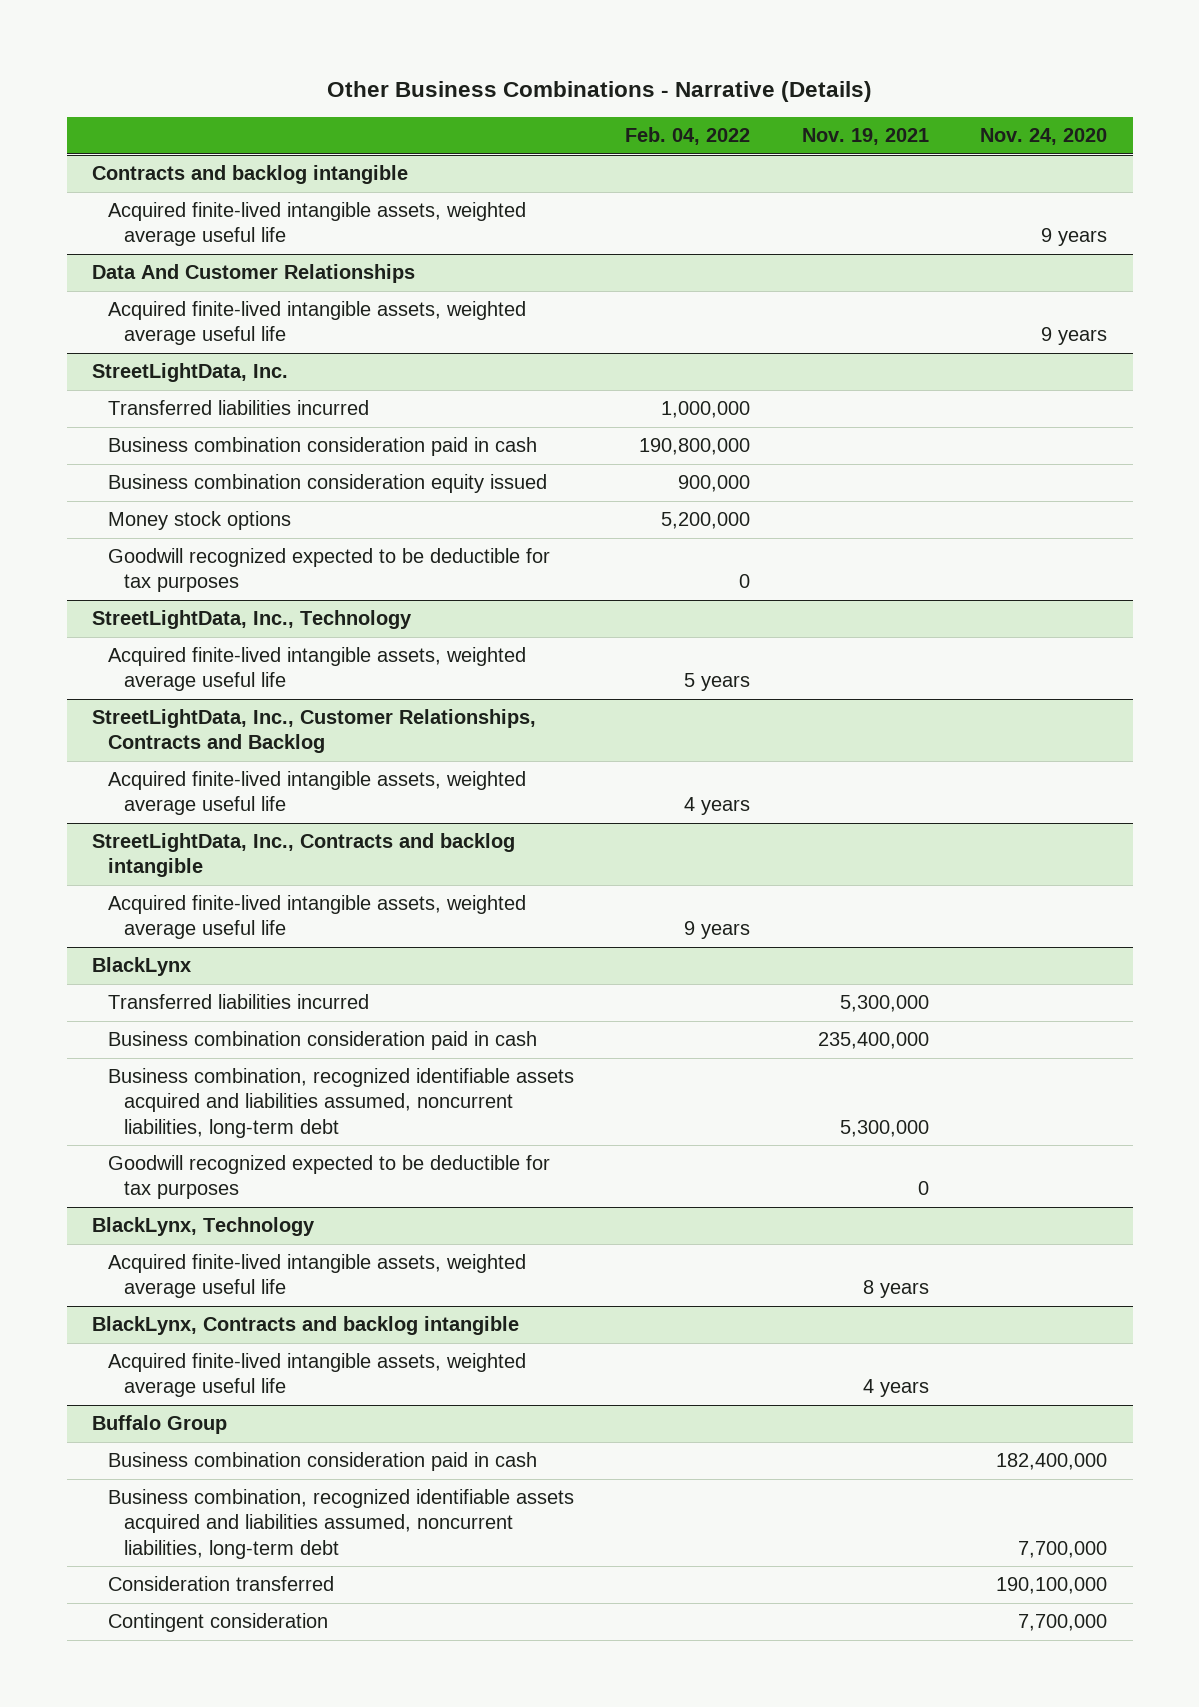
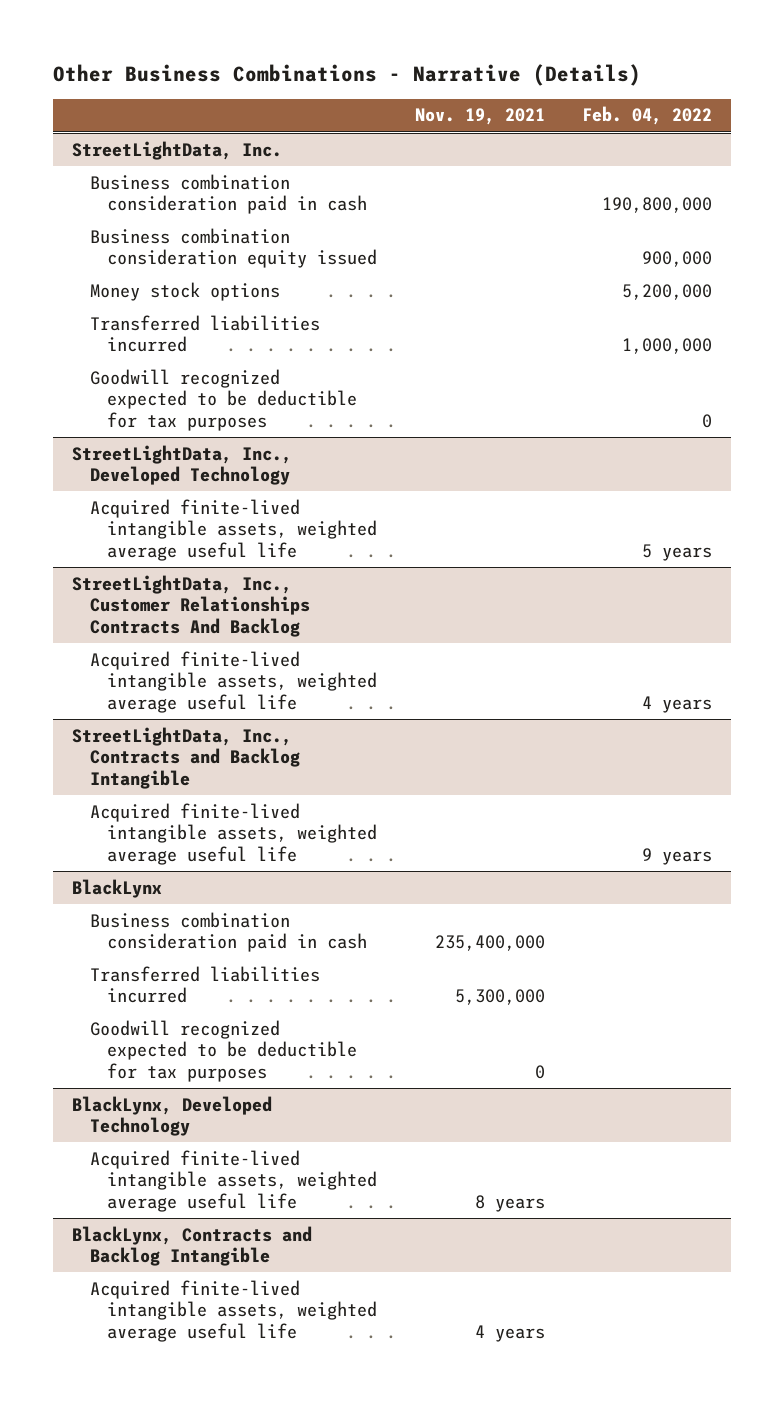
- | Feb. 04, 2022 | Nov. 19, 2021 | Nov. 24, 2020
+ | Nov. 19, 2021 | Feb. 04, 2022
- Contracts and backlog intangible
- Acquired finite-lived intangible assets, weighted average useful life | | | 9 years
- Data And Customer Relationships
- Acquired finite-lived intangible assets, weighted average useful life | | | 9 years
@ StreetLightData, Inc.
moved down: Transferred liabilities incurred | | 1,000,000
- StreetLightData, Inc., Technology
+ StreetLightData, Inc., Developed Technology
- StreetLightData, Inc., Customer Relationships, Contracts and Backlog
+ StreetLightData, Inc., Customer Relationships Contracts And Backlog
- StreetLightData, Inc., Contracts and backlog intangible
+ StreetLightData, Inc., Contracts and Backlog Intangible
@ BlackLynx
- Business combination, recognized identifiable assets acquired and liabilities assumed, noncurrent liabilities, long-term debt | | 5,300,000 |
moved down: Transferred liabilities incurred | 5,300,000 |
- BlackLynx, Technology
+ BlackLynx, Developed Technology
- BlackLynx, Contracts and backlog intangible
+ BlackLynx, Contracts and Backlog Intangible
- Buffalo Group
- Business combination consideration paid in cash | | | 182,400,000
- Business combination, recognized identifiable assets acquired and liabilities assumed, noncurrent liabilities, long-term debt | | | 7,700,000
- Consideration transferred | | | 190,100,000
- Contingent consideration | | | 7,700,000

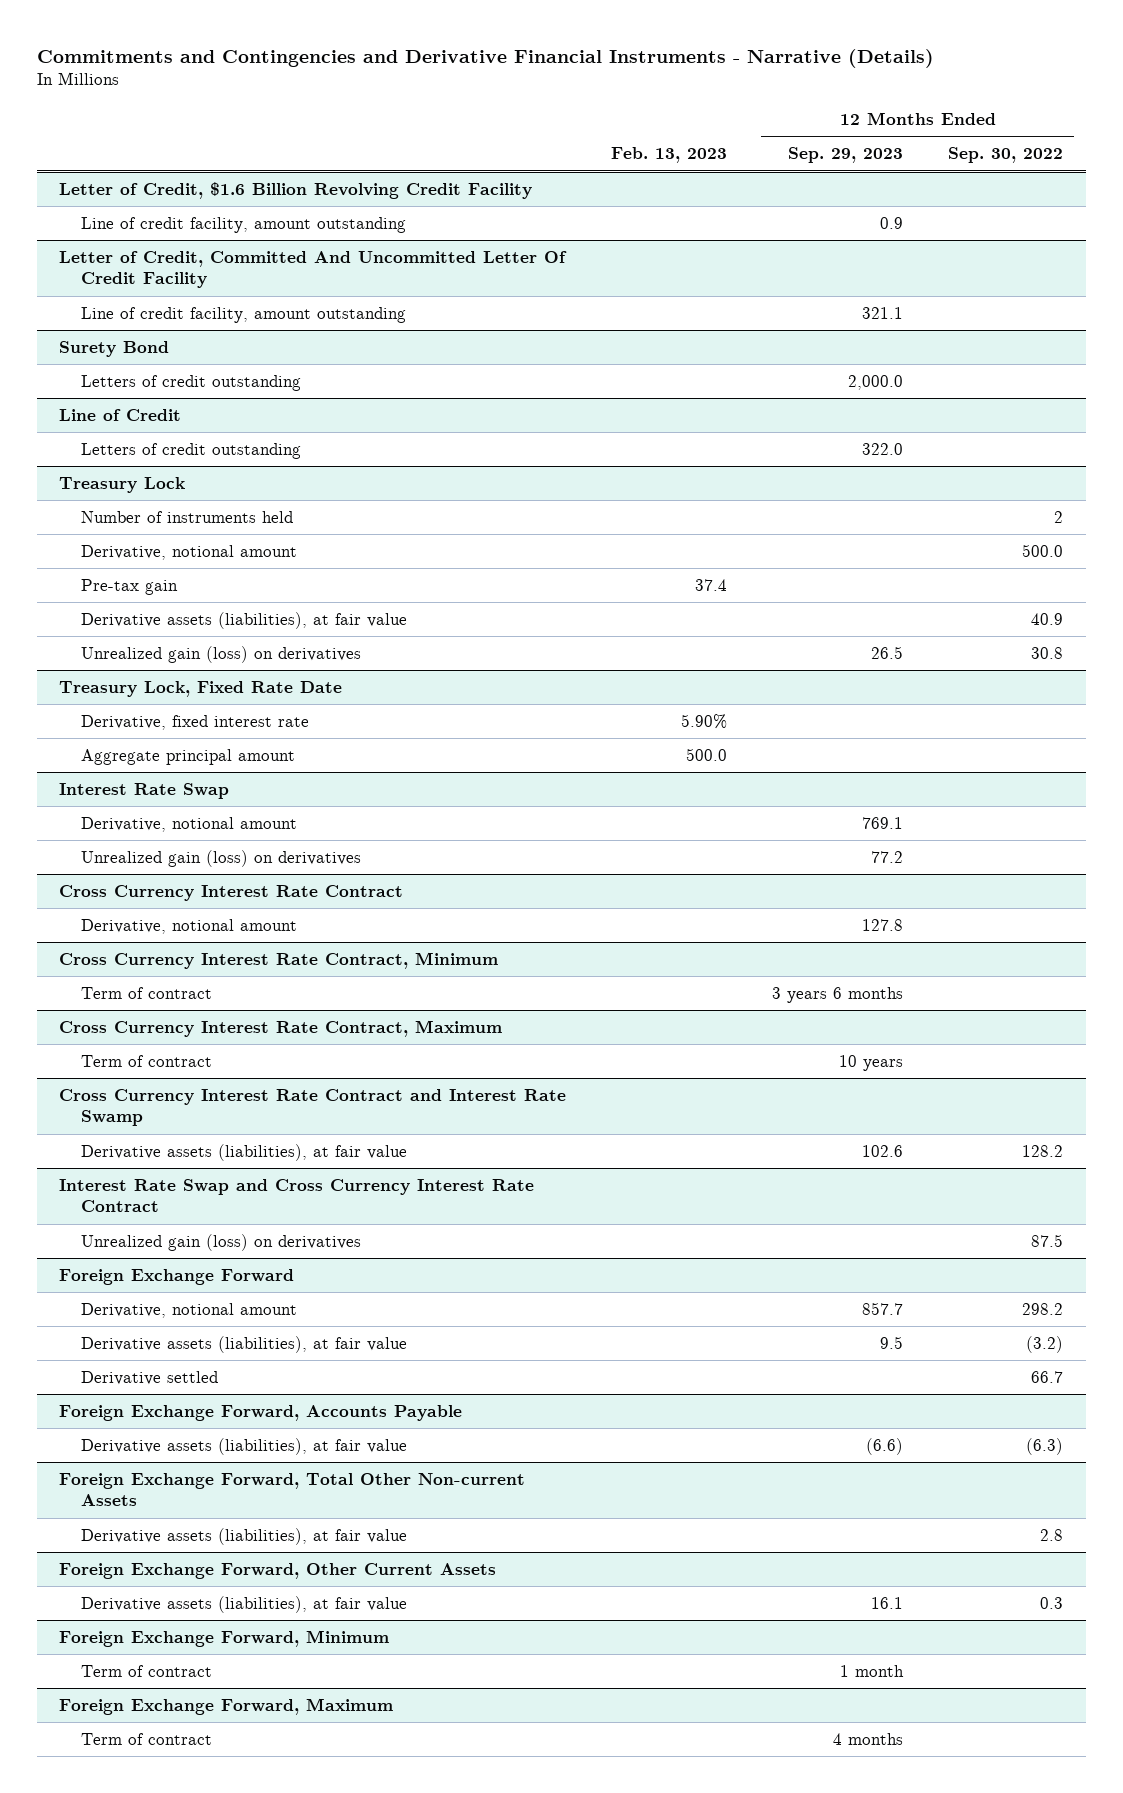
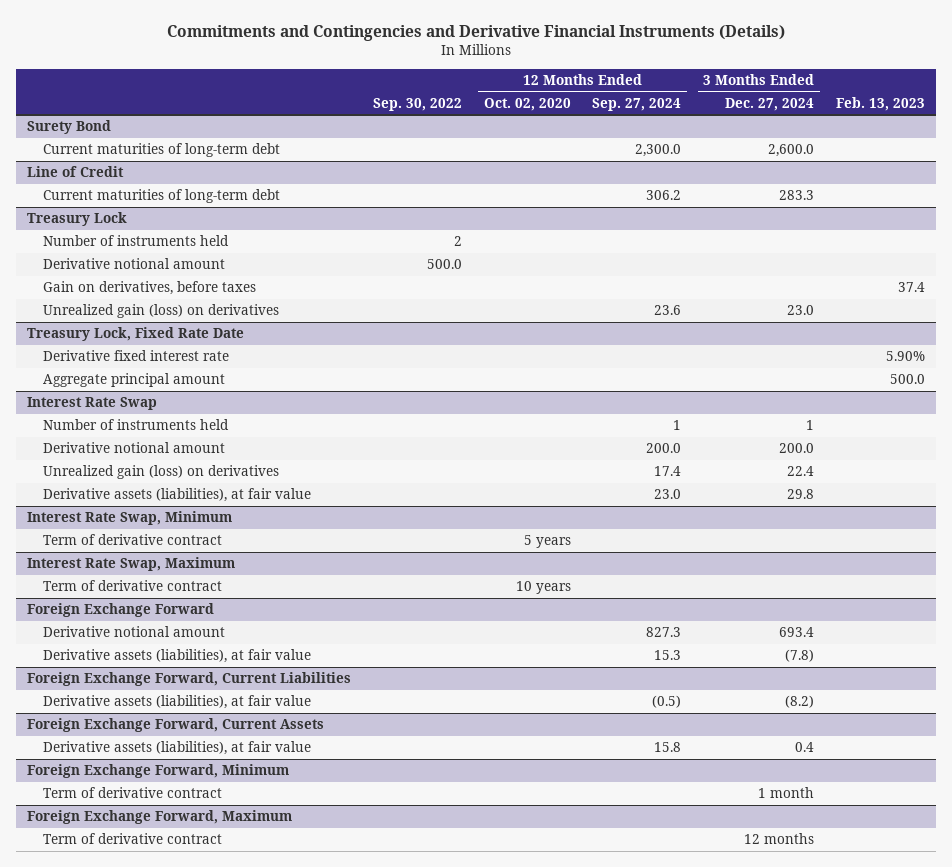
- Commitments and Contingencies and Derivative Financial Instruments - Narrative (Details)
+ Commitments and Contingencies and Derivative Financial Instruments (Details)
- | Feb. 13, 2023 | 12 Months Ended Sep. 29, 2023 | 12 Months Ended Sep. 30, 2022
+ | Sep. 30, 2022 | 12 Months Ended Oct. 02, 2020 | 12 Months Ended Sep. 27, 2024 | 3 Months Ended Dec. 27, 2024 | Feb. 13, 2023
- Letter of Credit, $1.6 Billion Revolving Credit Facility
- Line of credit facility, amount outstanding | | 0.9 |
- Letter of Credit, Committed And Uncommitted Letter Of Credit Facility
- Line of credit facility, amount outstanding | | 321.1 |
@ Surety Bond
- Letters of credit outstanding | | 2,000.0 |
+ Current maturities of long-term debt | | | 2,300.0 | 2,600.0 |
@ Line of Credit
- Letters of credit outstanding | | 322.0 |
+ Current maturities of long-term debt | | | 306.2 | 283.3 |
@ Treasury Lock
- Derivative, notional amount | | | 500.0
- Pre-tax gain | 37.4 | |
- Derivative assets (liabilities), at fair value | | | 40.9
+ Derivative notional amount | 500.0 | | | |
+ Gain on derivatives, before taxes | | | | | 37.4
@ Treasury Lock, Fixed Rate Date
- Derivative, fixed interest rate | 5.90% | |
+ Derivative fixed interest rate | | | | | 5.90%
@ Interest Rate Swap
- Derivative, notional amount | | 769.1 |
+ Number of instruments held | | | 1 | 1 |
+ Derivative notional amount | | | 200.0 | 200.0 |
- Cross Currency Interest Rate Contract
- Derivative, notional amount | | 127.8 |
- Cross Currency Interest Rate Contract, Minimum
- Term of contract | | 3 years 6 months |
- Cross Currency Interest Rate Contract, Maximum
- Term of contract | | 10 years |
- Cross Currency Interest Rate Contract and Interest Rate Swamp
- Derivative assets (liabilities), at fair value | | 102.6 | 128.2
- Interest Rate Swap and Cross Currency Interest Rate Contract
- Unrealized gain (loss) on derivatives | | | 87.5
@ Interest Rate Swap
+ Derivative assets (liabilities), at fair value | | | 23.0 | 29.8 |
+ Interest Rate Swap, Minimum
+ Term of derivative contract | | 5 years | | |
+ Interest Rate Swap, Maximum
+ Term of derivative contract | | 10 years | | |
@ Foreign Exchange Forward
- Derivative, notional amount | | 857.7 | 298.2
+ Derivative notional amount | | | 827.3 | 693.4 |
- Derivative settled | | | 66.7
- Foreign Exchange Forward, Accounts Payable
- Derivative assets (liabilities), at fair value | | (6.6) | (6.3)
- Foreign Exchange Forward, Total Other Non-current Assets
- Derivative assets (liabilities), at fair value | | | 2.8
- Foreign Exchange Forward, Other Current Assets
+ Foreign Exchange Forward, Current Liabilities
+ Derivative assets (liabilities), at fair value | | | (0.5) | (8.2) |
+ Foreign Exchange Forward, Current Assets
@ Foreign Exchange Forward, Minimum
- Term of contract | | 1 month |
+ Term of derivative contract | | | | 1 month |
@ Foreign Exchange Forward, Maximum
- Term of contract | | 4 months |
+ Term of derivative contract | | | | 12 months |

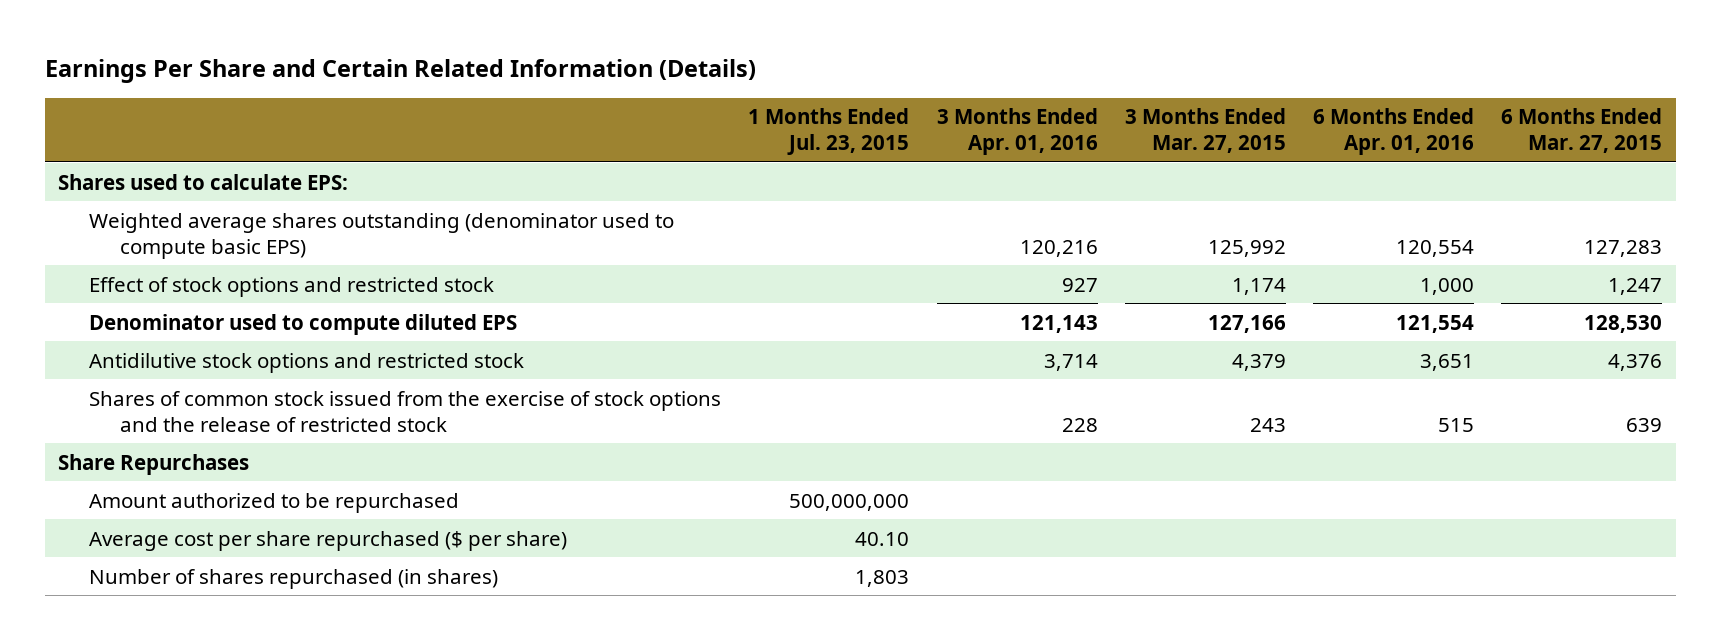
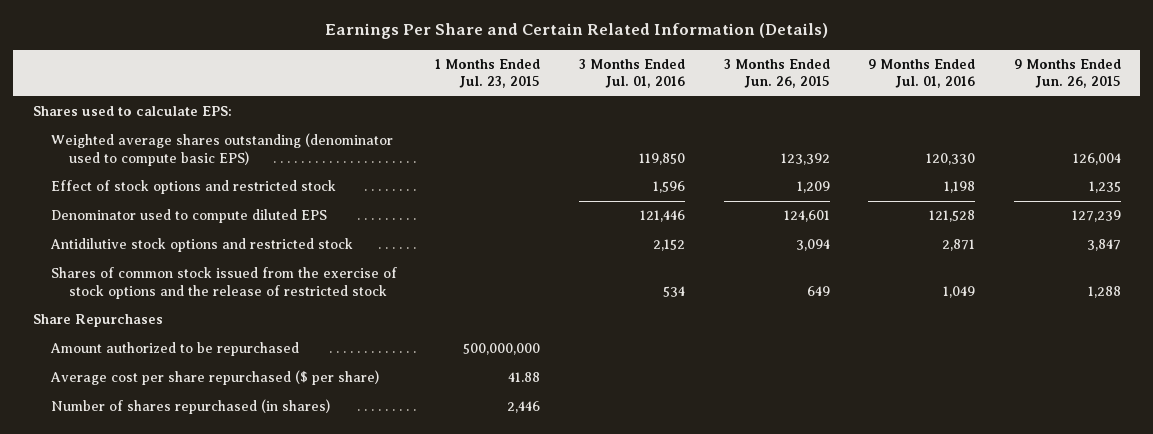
- | 1 Months Ended Jul. 23, 2015 | 3 Months Ended Apr. 01, 2016 | 3 Months Ended Mar. 27, 2015 | 6 Months Ended Apr. 01, 2016 | 6 Months Ended Mar. 27, 2015
+ | 1 Months Ended Jul. 23, 2015 | 3 Months Ended Jul. 01, 2016 | 3 Months Ended Jun. 26, 2015 | 9 Months Ended Jul. 01, 2016 | 9 Months Ended Jun. 26, 2015
- Average cost per share repurchased ($ per share) | 40.10 | | | |
- Number of shares repurchased (in shares) | 1,803 | | | |
+ Average cost per share repurchased ($ per share) | 41.88 | | | |
+ Number of shares repurchased (in shares) | 2,446 | | | |

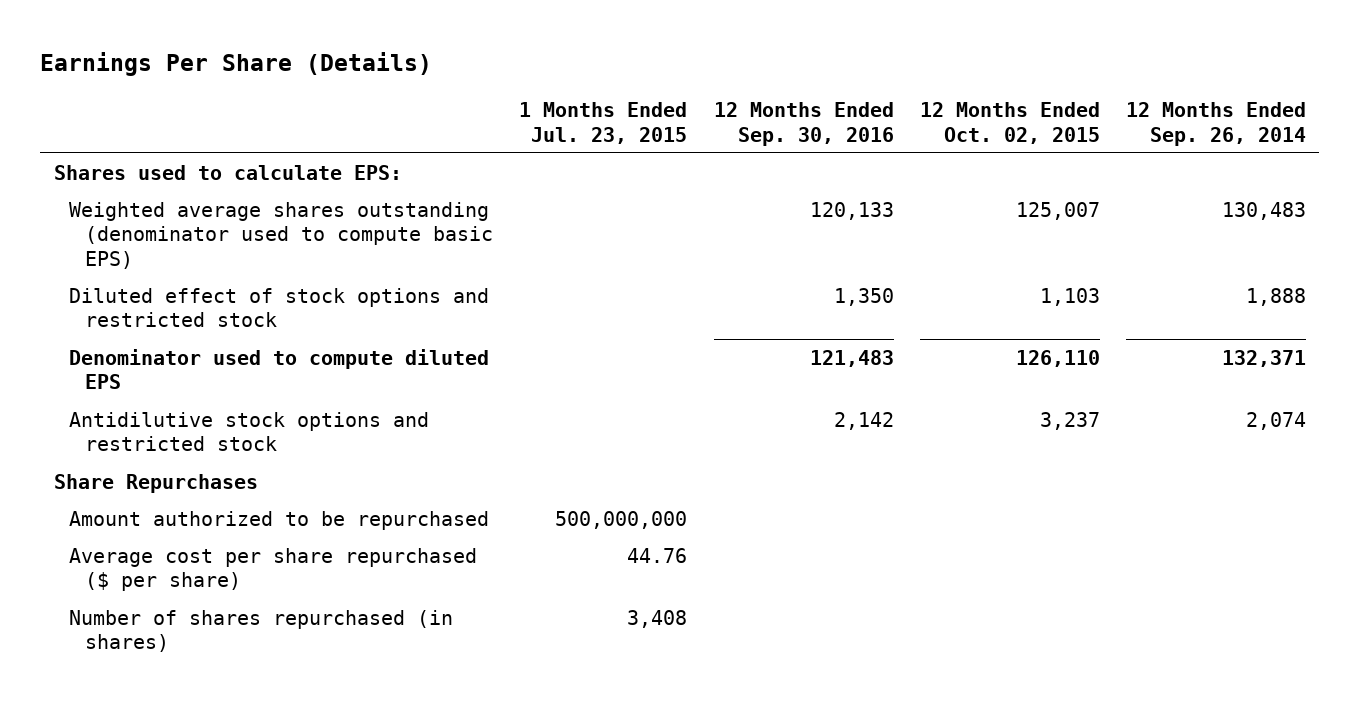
- Earnings Per Share and Certain Related Information (Details)
+ Earnings Per Share (Details)
- | 1 Months Ended Jul. 23, 2015 | 3 Months Ended Jul. 01, 2016 | 3 Months Ended Jun. 26, 2015 | 9 Months Ended Jul. 01, 2016 | 9 Months Ended Jun. 26, 2015
+ | 1 Months Ended Jul. 23, 2015 | 12 Months Ended Sep. 30, 2016 | 12 Months Ended Oct. 02, 2015 | 12 Months Ended Sep. 26, 2014
- Effect of stock options and restricted stock | | 1,596 | 1,209 | 1,198 | 1,235
+ Diluted effect of stock options and restricted stock | | 1,350 | 1,103 | 1,888
- Shares of common stock issued from the exercise of stock options and the release of restricted stock | | 534 | 649 | 1,049 | 1,288
- Average cost per share repurchased ($ per share) | 41.88 | | | |
- Number of shares repurchased (in shares) | 2,446 | | | |
+ Average cost per share repurchased ($ per share) | 44.76 | | |
+ Number of shares repurchased (in shares) | 3,408 | | |

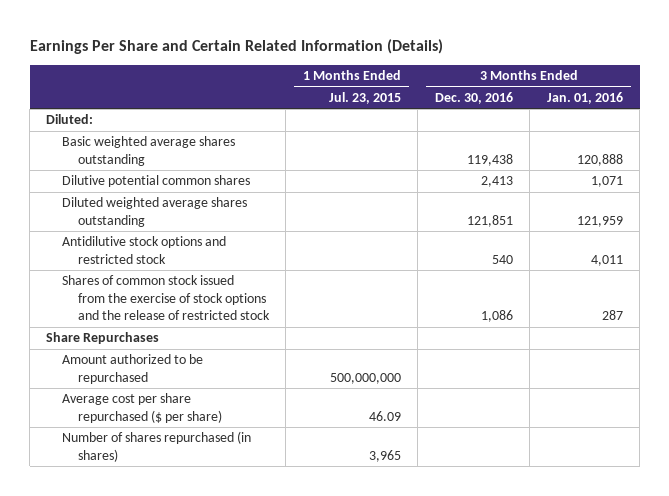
- Earnings Per Share (Details)
+ Earnings Per Share and Certain Related Information (Details)
- | 1 Months Ended Jul. 23, 2015 | 12 Months Ended Sep. 30, 2016 | 12 Months Ended Oct. 02, 2015 | 12 Months Ended Sep. 26, 2014
+ | 1 Months Ended Jul. 23, 2015 | 3 Months Ended Dec. 30, 2016 | 3 Months Ended Jan. 01, 2016
- Shares used to calculate EPS:
- Weighted average shares outstanding (denominator used to compute basic EPS) | | 120,133 | 125,007 | 130,483
- Diluted effect of stock options and restricted stock | | 1,350 | 1,103 | 1,888
- Denominator used to compute diluted EPS | | 121,483 | 126,110 | 132,371
+ Diluted:
+ Basic weighted average shares outstanding | | 119,438 | 120,888
+ Dilutive potential common shares | | 2,413 | 1,071
+ Diluted weighted average shares outstanding | | 121,851 | 121,959
+ Shares of common stock issued from the exercise of stock options and the release of restricted stock | | 1,086 | 287
- Average cost per share repurchased ($ per share) | 44.76 | | |
- Number of shares repurchased (in shares) | 3,408 | | |
+ Average cost per share repurchased ($ per share) | 46.09 | |
+ Number of shares repurchased (in shares) | 3,965 | |

